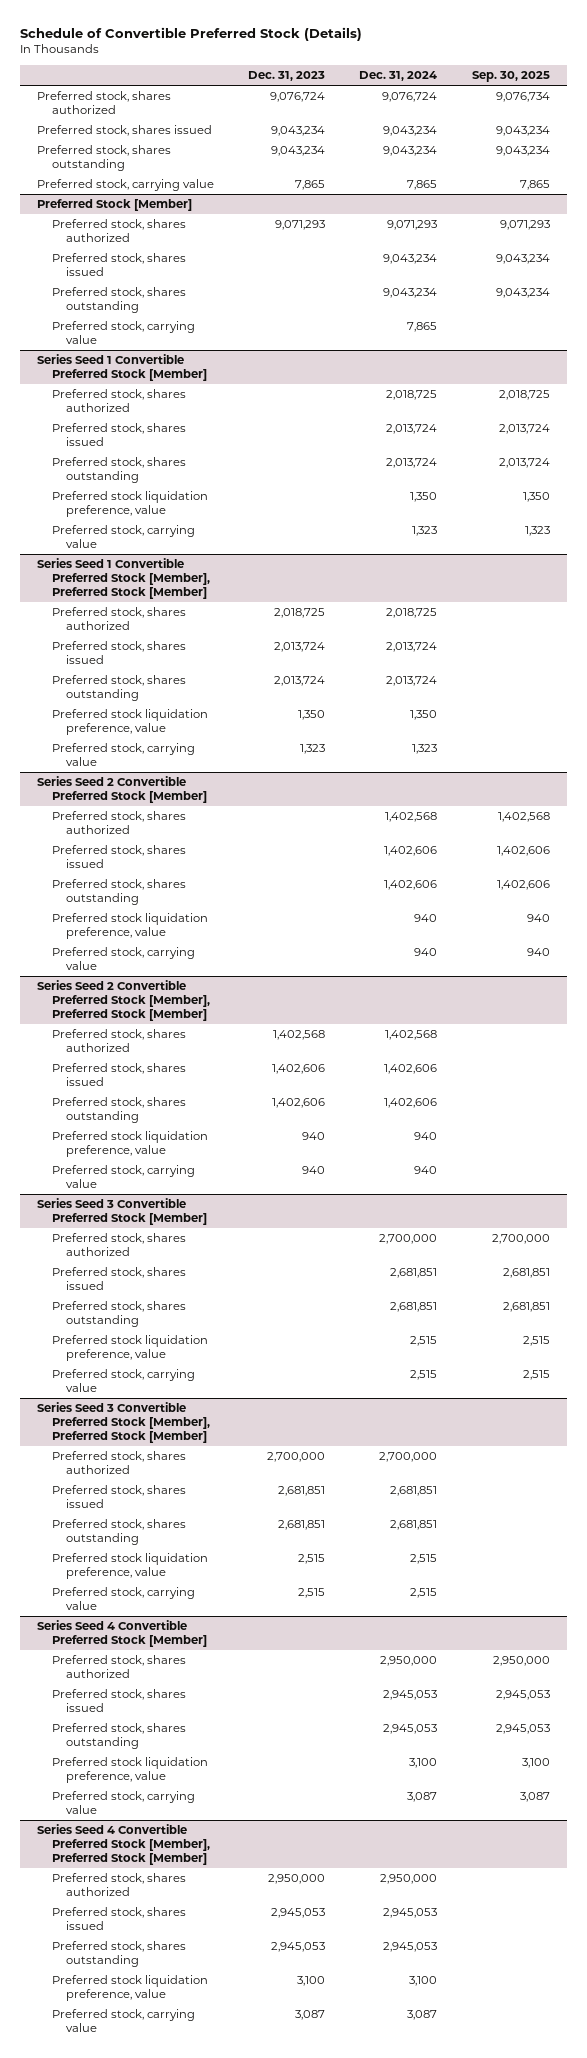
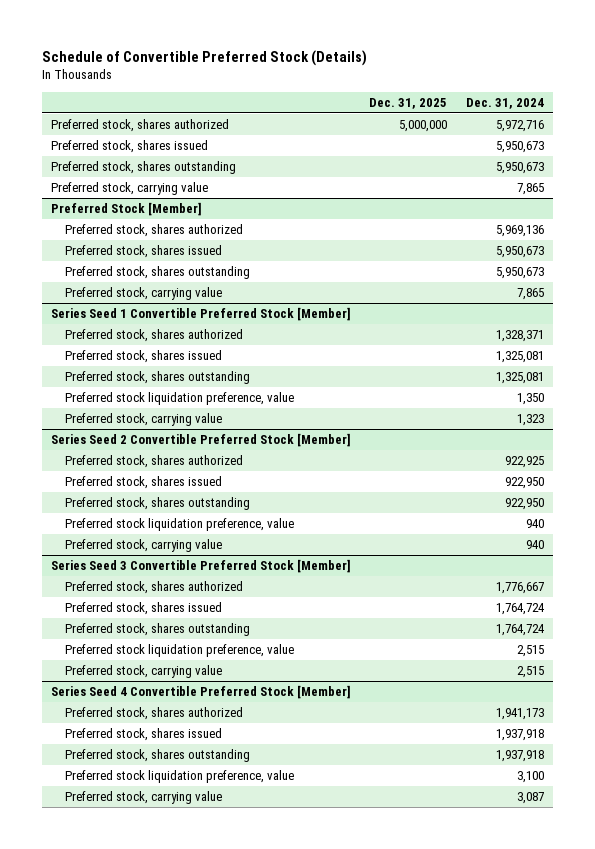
- | Dec. 31, 2023 | Dec. 31, 2024 | Sep. 30, 2025
+ | Dec. 31, 2025 | Dec. 31, 2024
- Preferred stock, shares authorized | 9,076,724 | 9,076,724 | 9,076,734
- Preferred stock, shares issued | 9,043,234 | 9,043,234 | 9,043,234
- Preferred stock, shares outstanding | 9,043,234 | 9,043,234 | 9,043,234
+ Preferred stock, shares authorized | 5,000,000 | 5,972,716
+ Preferred stock, shares issued | | 5,950,673
+ Preferred stock, shares outstanding | | 5,950,673
@ Preferred Stock [Member]
- Preferred stock, shares authorized | 9,071,293 | 9,071,293 | 9,071,293
- Preferred stock, shares issued | | 9,043,234 | 9,043,234
- Preferred stock, shares outstanding | | 9,043,234 | 9,043,234
+ Preferred stock, shares authorized | | 5,969,136
+ Preferred stock, shares issued | | 5,950,673
+ Preferred stock, shares outstanding | | 5,950,673
@ Series Seed 1 Convertible Preferred Stock [Member]
- Preferred stock, shares authorized | | 2,018,725 | 2,018,725
- Preferred stock, shares issued | | 2,013,724 | 2,013,724
- Preferred stock, shares outstanding | | 2,013,724 | 2,013,724
- Preferred stock liquidation preference, value | | 1,350 | 1,350
- Preferred stock, carrying value | | 1,323 | 1,323
- Series Seed 1 Convertible Preferred Stock [Member], Preferred Stock [Member]
- Preferred stock, shares authorized | 2,018,725 | 2,018,725 |
- Preferred stock, shares issued | 2,013,724 | 2,013,724 |
- Preferred stock, shares outstanding | 2,013,724 | 2,013,724 |
@ Series Seed 1 Convertible Preferred Stock [Member]
+ Preferred stock, shares authorized | | 1,328,371
+ Preferred stock, shares issued | | 1,325,081
+ Preferred stock, shares outstanding | | 1,325,081
@ Series Seed 2 Convertible Preferred Stock [Member]
- Preferred stock, shares authorized | | 1,402,568 | 1,402,568
- Preferred stock, shares issued | | 1,402,606 | 1,402,606
- Preferred stock, shares outstanding | | 1,402,606 | 1,402,606
- Preferred stock liquidation preference, value | | 940 | 940
- Preferred stock, carrying value | | 940 | 940
- Series Seed 2 Convertible Preferred Stock [Member], Preferred Stock [Member]
- Preferred stock, shares authorized | 1,402,568 | 1,402,568 |
- Preferred stock, shares issued | 1,402,606 | 1,402,606 |
- Preferred stock, shares outstanding | 1,402,606 | 1,402,606 |
@ Series Seed 2 Convertible Preferred Stock [Member]
+ Preferred stock, shares authorized | | 922,925
+ Preferred stock, shares issued | | 922,950
+ Preferred stock, shares outstanding | | 922,950
@ Series Seed 3 Convertible Preferred Stock [Member]
- Preferred stock, shares authorized | | 2,700,000 | 2,700,000
- Preferred stock, shares issued | | 2,681,851 | 2,681,851
- Preferred stock, shares outstanding | | 2,681,851 | 2,681,851
- Preferred stock liquidation preference, value | | 2,515 | 2,515
- Preferred stock, carrying value | | 2,515 | 2,515
- Series Seed 3 Convertible Preferred Stock [Member], Preferred Stock [Member]
- Preferred stock, shares authorized | 2,700,000 | 2,700,000 |
- Preferred stock, shares issued | 2,681,851 | 2,681,851 |
- Preferred stock, shares outstanding | 2,681,851 | 2,681,851 |
@ Series Seed 3 Convertible Preferred Stock [Member]
+ Preferred stock, shares authorized | | 1,776,667
+ Preferred stock, shares issued | | 1,764,724
+ Preferred stock, shares outstanding | | 1,764,724
@ Series Seed 4 Convertible Preferred Stock [Member]
- Preferred stock, shares authorized | | 2,950,000 | 2,950,000
- Preferred stock, shares issued | | 2,945,053 | 2,945,053
- Preferred stock, shares outstanding | | 2,945,053 | 2,945,053
- Preferred stock liquidation preference, value | | 3,100 | 3,100
- Preferred stock, carrying value | | 3,087 | 3,087
- Series Seed 4 Convertible Preferred Stock [Member], Preferred Stock [Member]
- Preferred stock, shares authorized | 2,950,000 | 2,950,000 |
- Preferred stock, shares issued | 2,945,053 | 2,945,053 |
- Preferred stock, shares outstanding | 2,945,053 | 2,945,053 |
@ Series Seed 4 Convertible Preferred Stock [Member]
+ Preferred stock, shares authorized | | 1,941,173
+ Preferred stock, shares issued | | 1,937,918
+ Preferred stock, shares outstanding | | 1,937,918

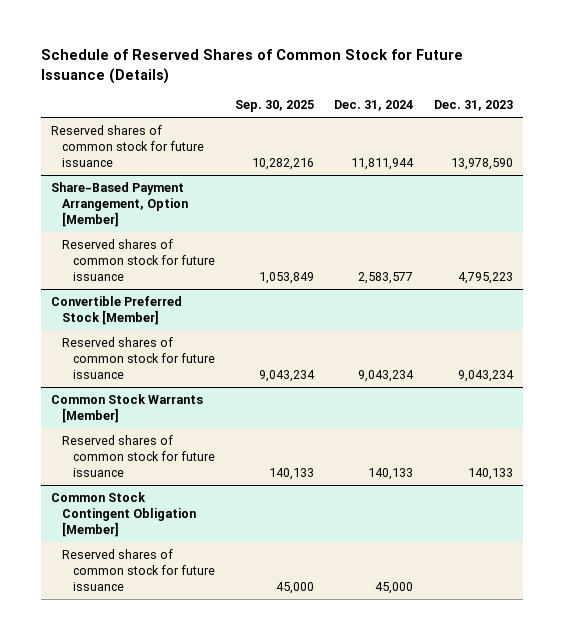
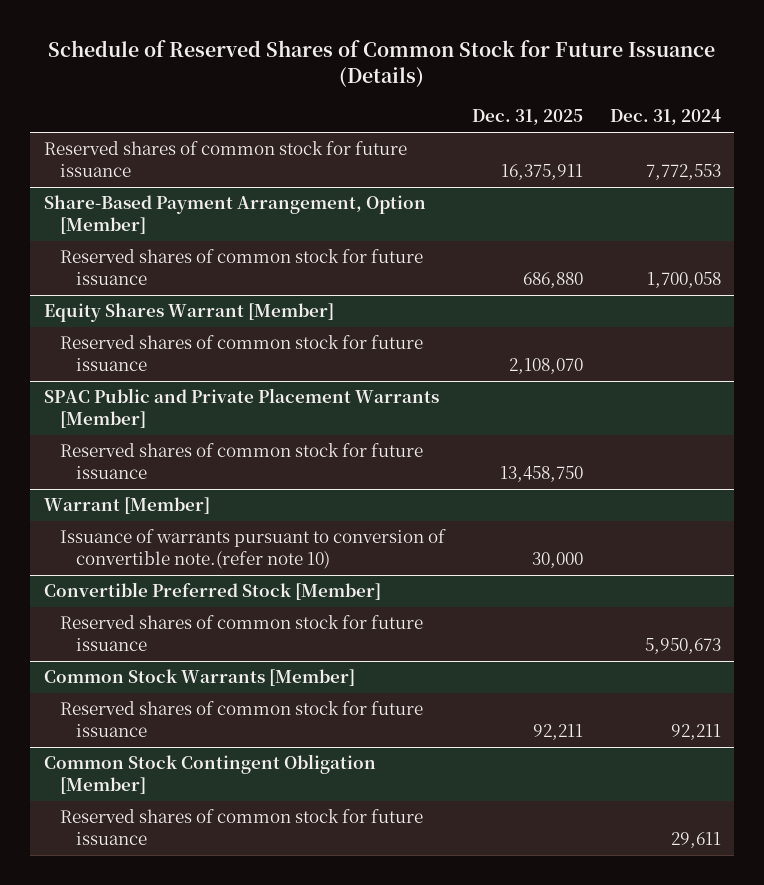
- | Sep. 30, 2025 | Dec. 31, 2024 | Dec. 31, 2023
+ | Dec. 31, 2025 | Dec. 31, 2024
- Reserved shares of common stock for future issuance | 10,282,216 | 11,811,944 | 13,978,590
+ Reserved shares of common stock for future issuance | 16,375,911 | 7,772,553
@ Share-Based Payment Arrangement, Option [Member]
- Reserved shares of common stock for future issuance | 1,053,849 | 2,583,577 | 4,795,223
+ Reserved shares of common stock for future issuance | 686,880 | 1,700,058
+ Equity Shares Warrant [Member]
+ Reserved shares of common stock for future issuance | 2,108,070 |
+ SPAC Public and Private Placement Warrants [Member]
+ Reserved shares of common stock for future issuance | 13,458,750 |
+ Warrant [Member]
+ Issuance of warrants pursuant to conversion of convertible note.(refer note 10) | 30,000 |
@ Convertible Preferred Stock [Member]
- Reserved shares of common stock for future issuance | 9,043,234 | 9,043,234 | 9,043,234
+ Reserved shares of common stock for future issuance | | 5,950,673
@ Common Stock Warrants [Member]
- Reserved shares of common stock for future issuance | 140,133 | 140,133 | 140,133
+ Reserved shares of common stock for future issuance | 92,211 | 92,211
@ Common Stock Contingent Obligation [Member]
- Reserved shares of common stock for future issuance | 45,000 | 45,000 |
+ Reserved shares of common stock for future issuance | | 29,611

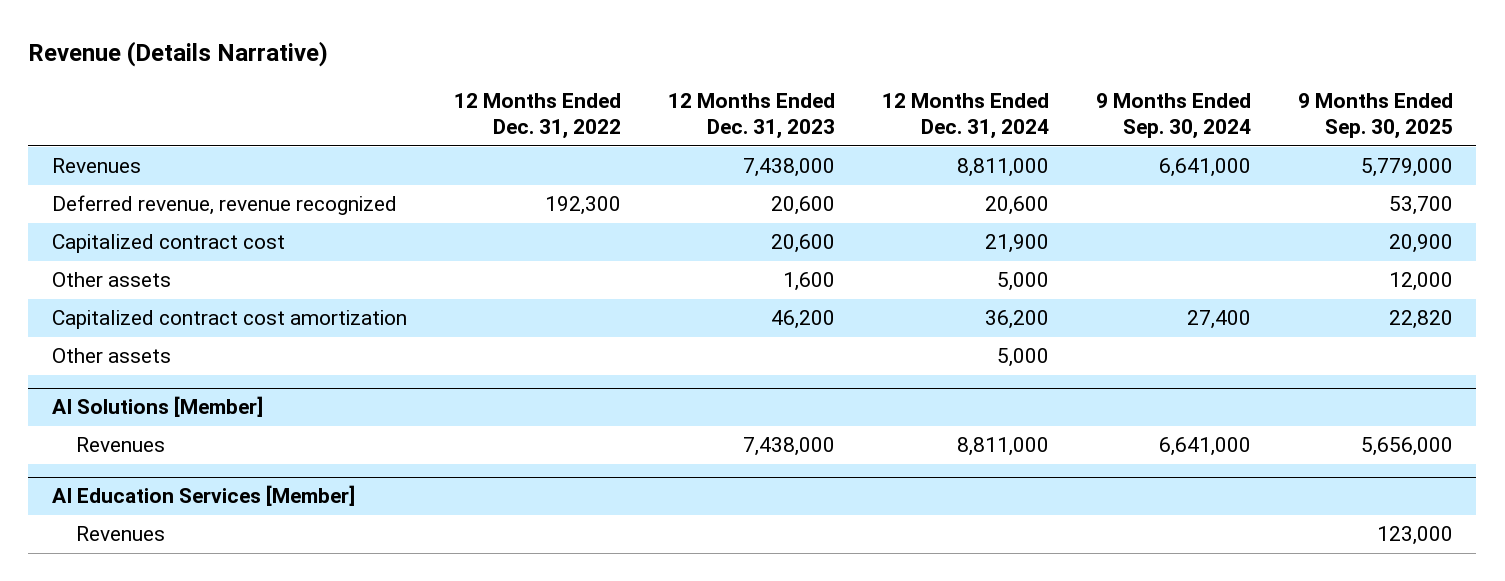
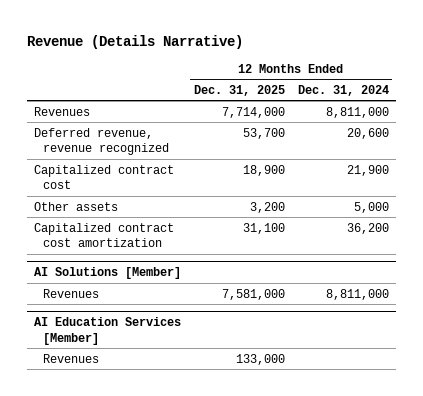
- | 12 Months Ended Dec. 31, 2022 | 12 Months Ended Dec. 31, 2023 | 12 Months Ended Dec. 31, 2024 | 9 Months Ended Sep. 30, 2024 | 9 Months Ended Sep. 30, 2025
+ | 12 Months Ended Dec. 31, 2025 | 12 Months Ended Dec. 31, 2024
- Other assets | | | 5,000 | |

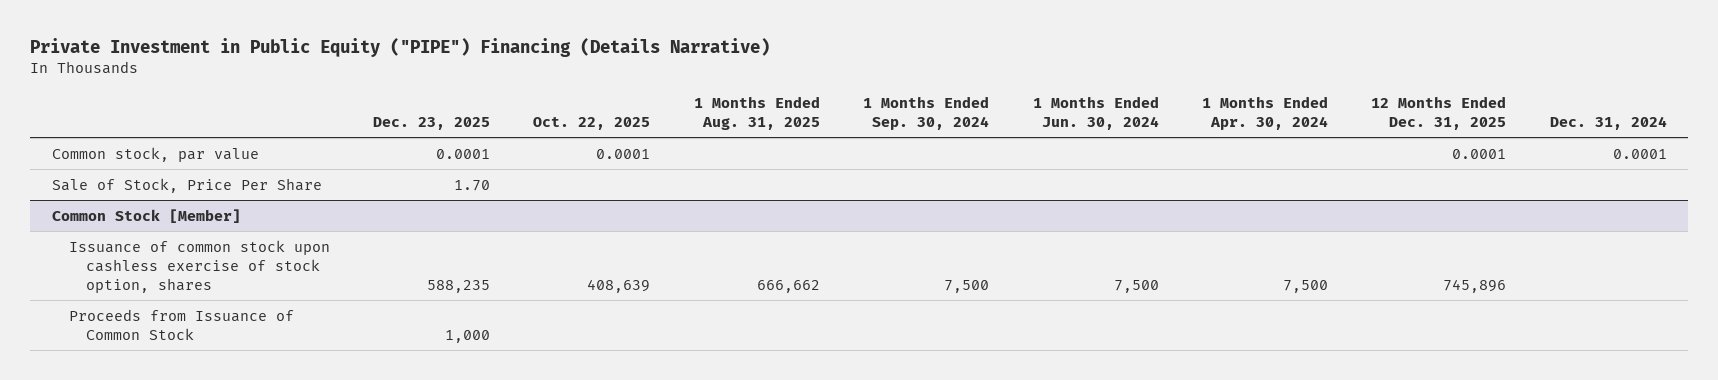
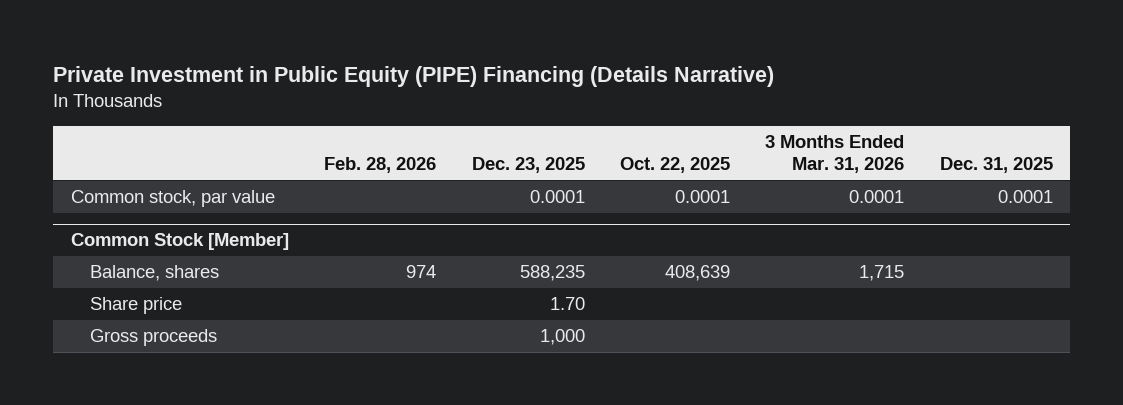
- Private Investment in Public Equity ("PIPE") Financing (Details Narrative)
+ Private Investment in Public Equity (PIPE) Financing (Details Narrative)
- | Dec. 23, 2025 | Oct. 22, 2025 | 1 Months Ended Aug. 31, 2025 | 1 Months Ended Sep. 30, 2024 | 1 Months Ended Jun. 30, 2024 | 1 Months Ended Apr. 30, 2024 | 12 Months Ended Dec. 31, 2025 | Dec. 31, 2024
+ | Feb. 28, 2026 | Dec. 23, 2025 | Oct. 22, 2025 | 3 Months Ended Mar. 31, 2026 | Dec. 31, 2025
- Sale of Stock, Price Per Share | 1.70 | | | | | | |
@ Common Stock [Member]
- Issuance of common stock upon cashless exercise of stock option, shares | 588,235 | 408,639 | 666,662 | 7,500 | 7,500 | 7,500 | 745,896 |
- Proceeds from Issuance of Common Stock | 1,000 | | | | | | |
+ Balance, shares | 974 | 588,235 | 408,639 | 1,715 |
+ Share price | | 1.70 | | |
+ Gross proceeds | | 1,000 | | |

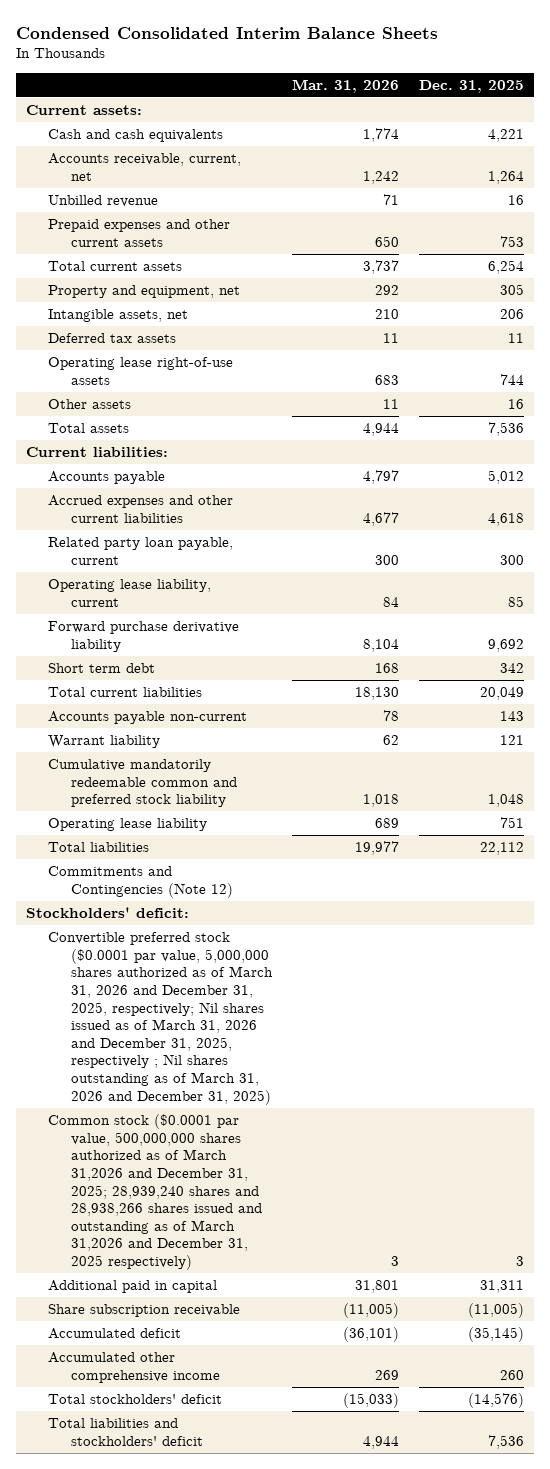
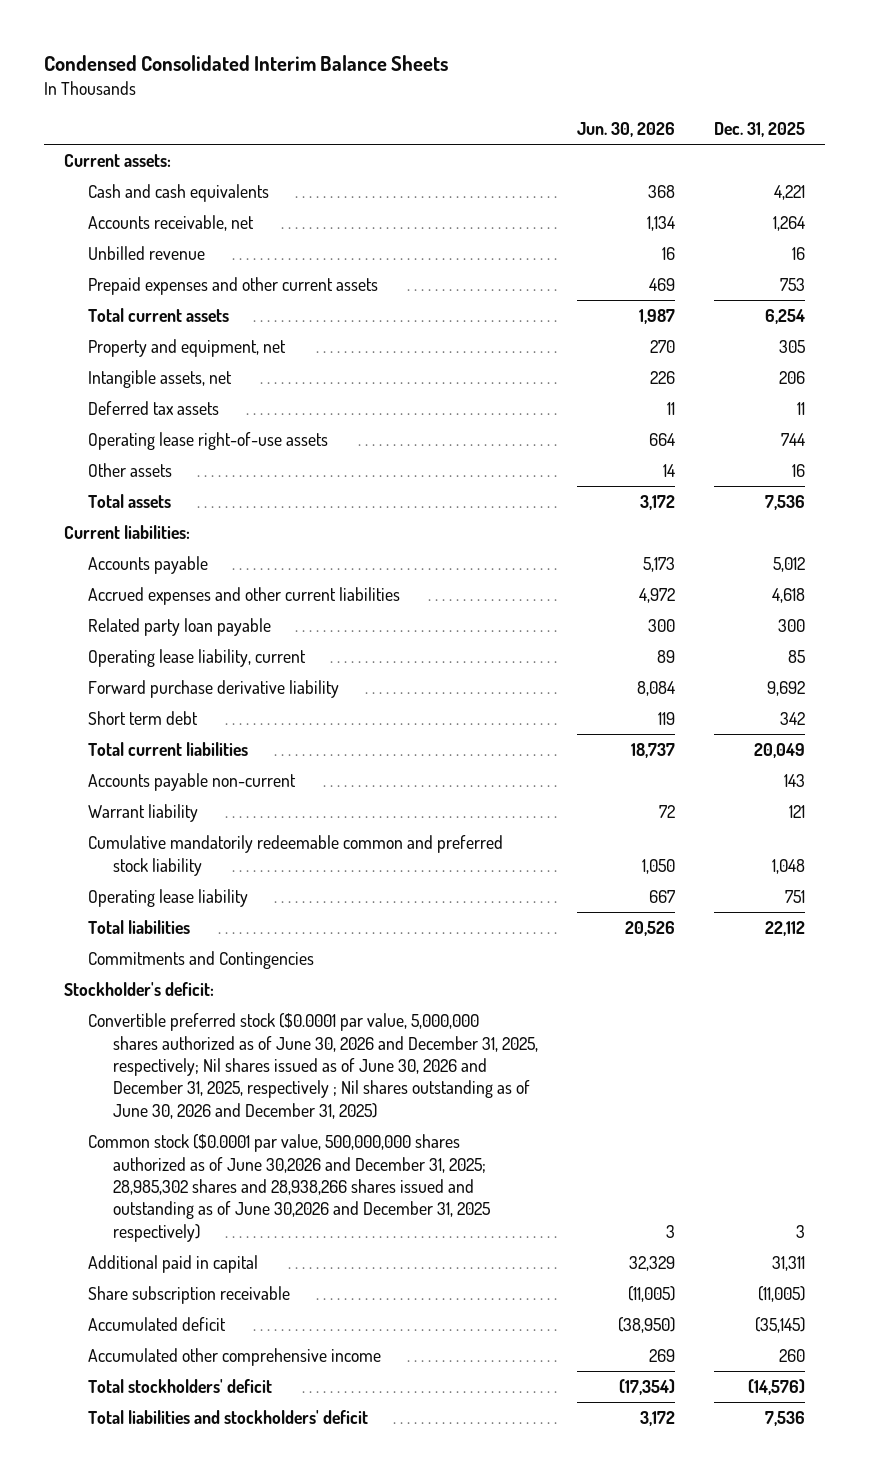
- | Mar. 31, 2026 | Dec. 31, 2025
+ | Jun. 30, 2026 | Dec. 31, 2025
- Accounts receivable, current, net | 1,242 | 1,264
+ Accounts receivable, net | 1,134 | 1,264
- Related party loan payable, current | 300 | 300
+ Related party loan payable | 300 | 300
- Commitments and Contingencies (Note 12)
- Stockholders' deficit:
- Convertible preferred stock ($0.0001 par value, 5,000,000 shares authorized as of March 31, 2026 and December 31, 2025, respectively; Nil shares issued as of March 31, 2026 and December 31, 2025, respectively ; Nil shares outstanding as of March 31, 2026 and December 31, 2025)
- Common stock ($0.0001 par value, 500,000,000 shares authorized as of March 31,2026 and December 31, 2025; 28,939,240 shares and 28,938,266 shares issued and outstanding as of March 31,2026 and December 31, 2025 respectively) | 3 | 3
+ Commitments and Contingencies
+ Stockholder's deficit:
+ Convertible preferred stock ($0.0001 par value, 5,000,000 shares authorized as of June 30, 2026 and December 31, 2025, respectively; Nil shares issued as of June 30, 2026 and December 31, 2025, respectively ; Nil shares outstanding as of June 30, 2026 and December 31, 2025)
+ Common stock ($0.0001 par value, 500,000,000 shares authorized as of June 30,2026 and December 31, 2025; 28,985,302 shares and 28,938,266 shares issued and outstanding as of June 30,2026 and December 31, 2025 respectively) | 3 | 3

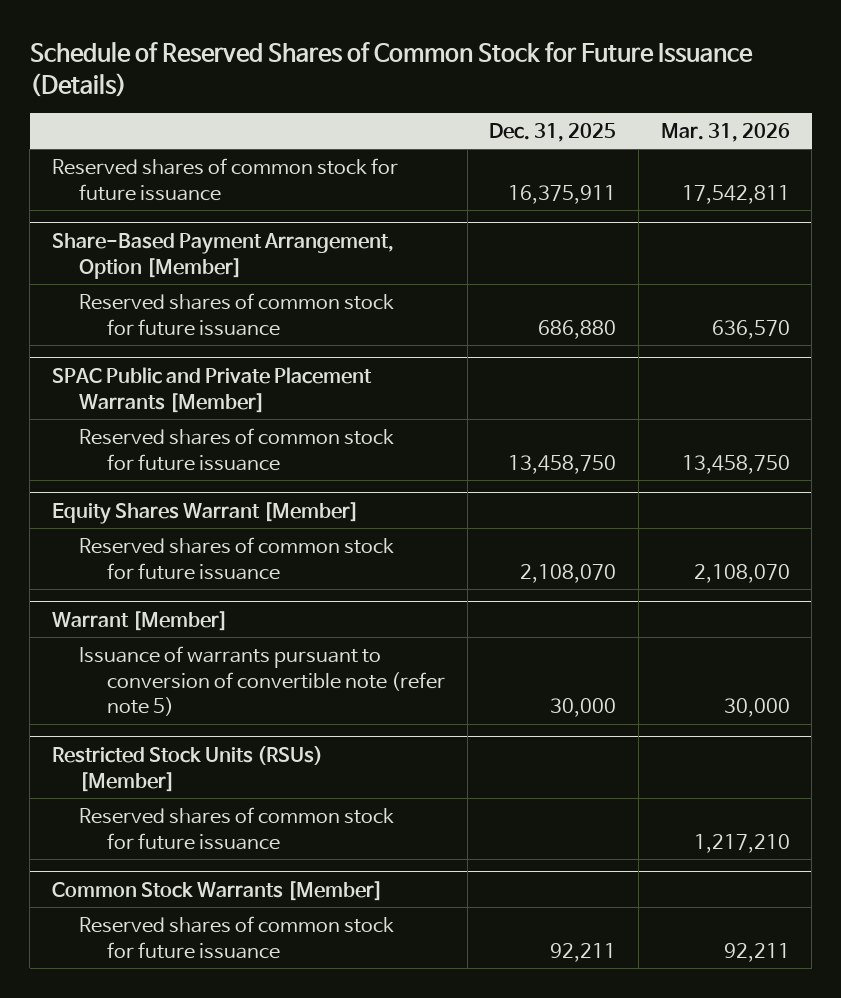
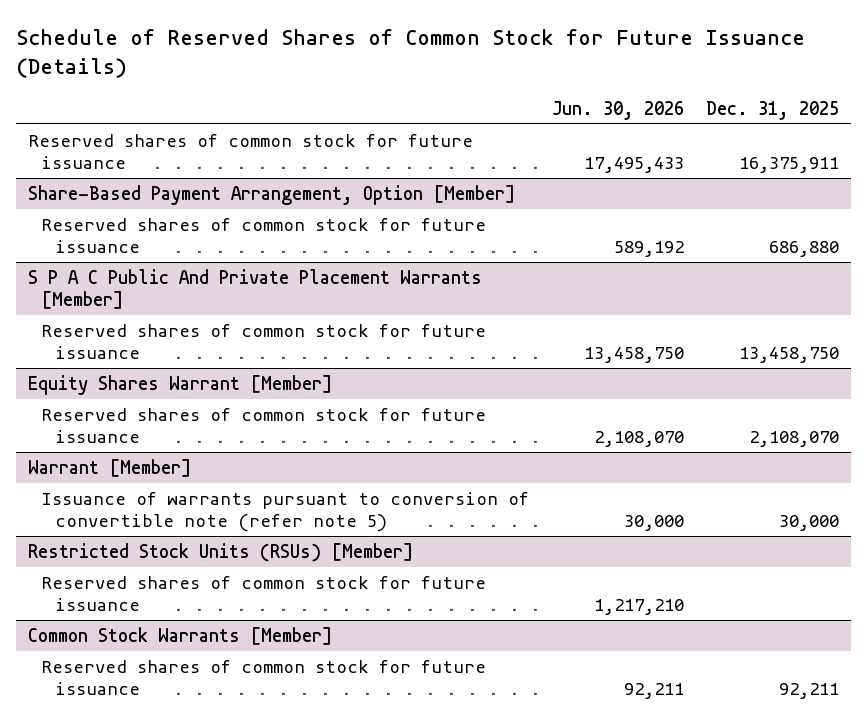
- | Dec. 31, 2025 | Mar. 31, 2026
+ | Jun. 30, 2026 | Dec. 31, 2025
- SPAC Public and Private Placement Warrants [Member]
+ S P A C Public And Private Placement Warrants [Member]

